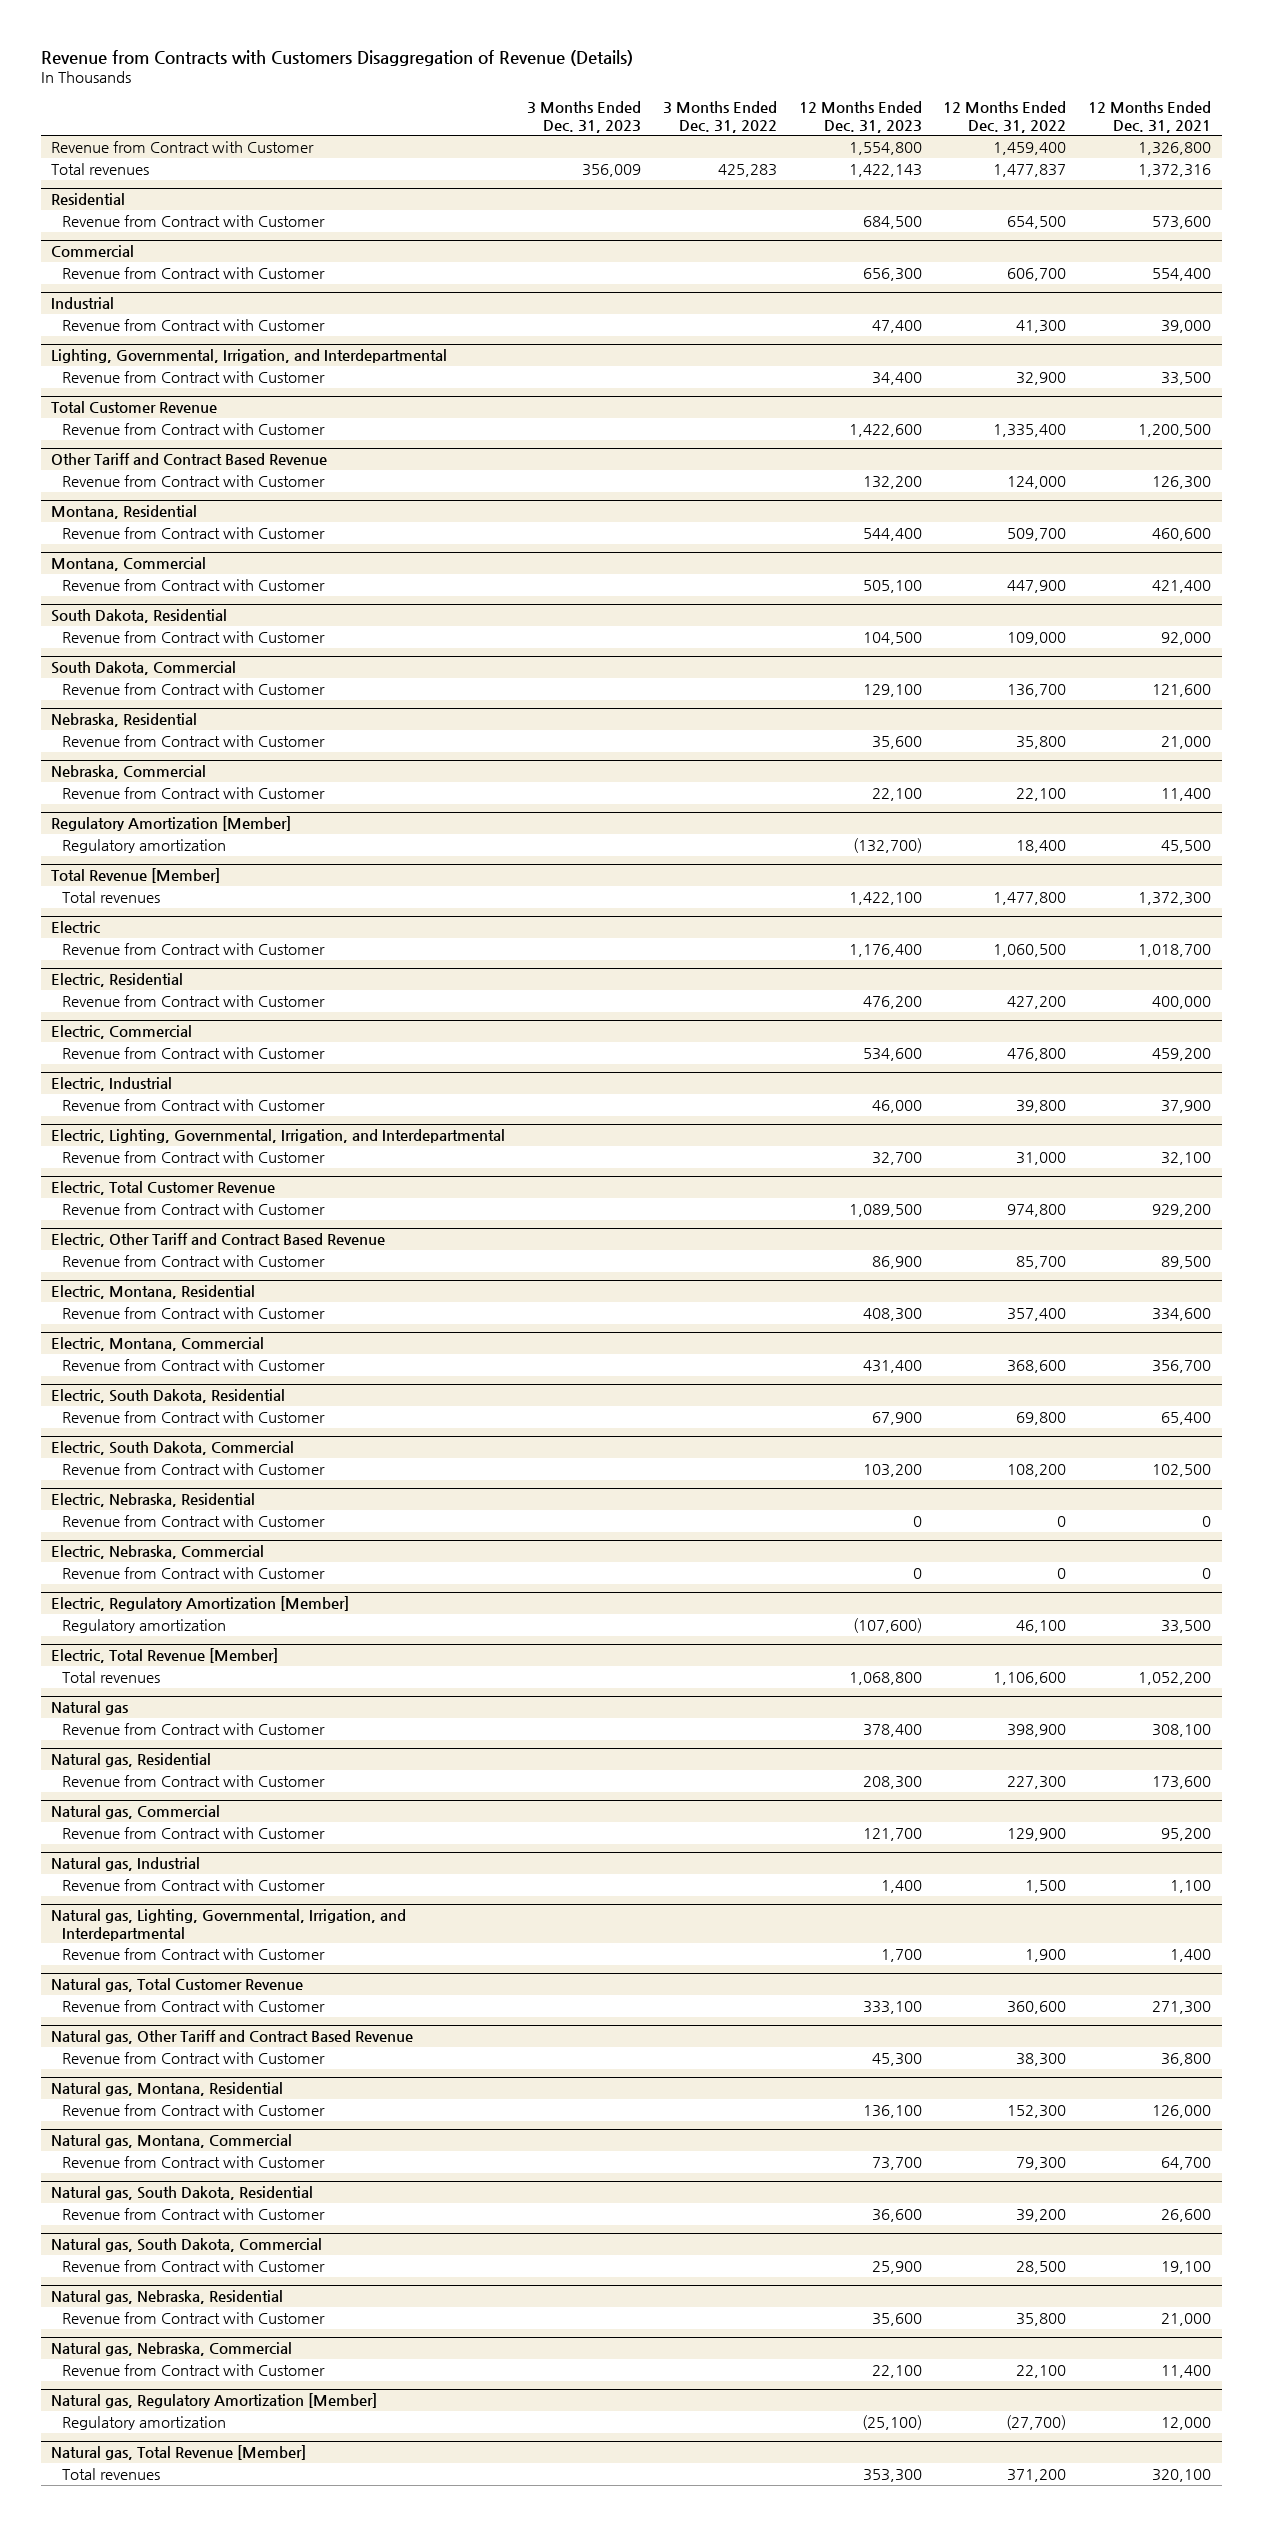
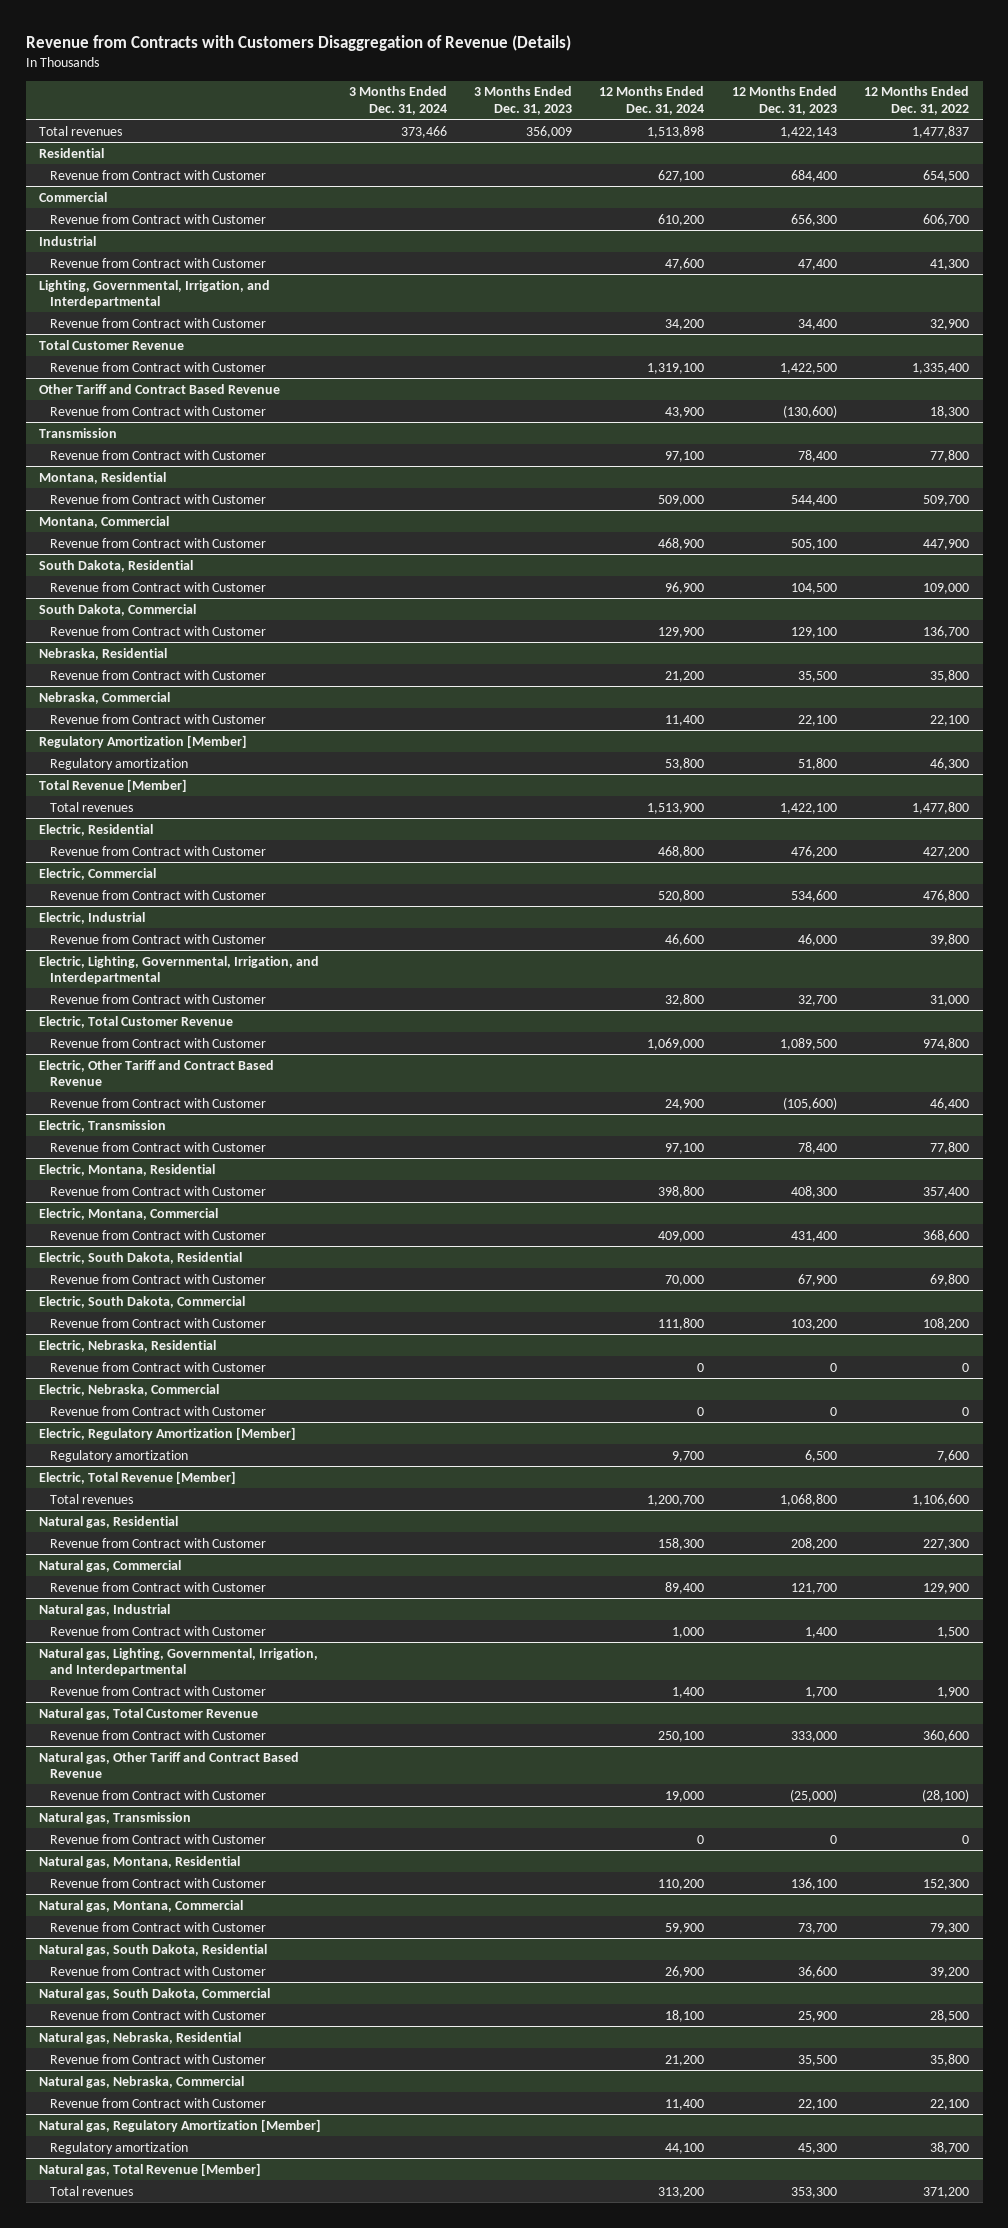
- | 3 Months Ended Dec. 31, 2023 | 3 Months Ended Dec. 31, 2022 | 12 Months Ended Dec. 31, 2023 | 12 Months Ended Dec. 31, 2022 | 12 Months Ended Dec. 31, 2021
+ | 3 Months Ended Dec. 31, 2024 | 3 Months Ended Dec. 31, 2023 | 12 Months Ended Dec. 31, 2024 | 12 Months Ended Dec. 31, 2023 | 12 Months Ended Dec. 31, 2022
- Revenue from Contract with Customer | | | 1,554,800 | 1,459,400 | 1,326,800
@ Residential
- Revenue from Contract with Customer | | | 684,500 | 654,500 | 573,600
+ Revenue from Contract with Customer | | | 627,100 | 684,400 | 654,500
@ Total Customer Revenue
- Revenue from Contract with Customer | | | 1,422,600 | 1,335,400 | 1,200,500
+ Revenue from Contract with Customer | | | 1,319,100 | 1,422,500 | 1,335,400
@ Other Tariff and Contract Based Revenue
- Revenue from Contract with Customer | | | 132,200 | 124,000 | 126,300
+ Revenue from Contract with Customer | | | 43,900 | (130,600) | 18,300
+ Transmission
+ Revenue from Contract with Customer | | | 97,100 | 78,400 | 77,800
@ Nebraska, Residential
- Revenue from Contract with Customer | | | 35,600 | 35,800 | 21,000
+ Revenue from Contract with Customer | | | 21,200 | 35,500 | 35,800
@ Regulatory Amortization [Member]
- Regulatory amortization | | | (132,700) | 18,400 | 45,500
+ Regulatory amortization | | | 53,800 | 51,800 | 46,300
- Electric
- Revenue from Contract with Customer | | | 1,176,400 | 1,060,500 | 1,018,700
@ Electric, Other Tariff and Contract Based Revenue
- Revenue from Contract with Customer | | | 86,900 | 85,700 | 89,500
+ Revenue from Contract with Customer | | | 24,900 | (105,600) | 46,400
+ Electric, Transmission
+ Revenue from Contract with Customer | | | 97,100 | 78,400 | 77,800
@ Electric, Regulatory Amortization [Member]
- Regulatory amortization | | | (107,600) | 46,100 | 33,500
+ Regulatory amortization | | | 9,700 | 6,500 | 7,600
- Natural gas
- Revenue from Contract with Customer | | | 378,400 | 398,900 | 308,100
@ Natural gas, Residential
- Revenue from Contract with Customer | | | 208,300 | 227,300 | 173,600
+ Revenue from Contract with Customer | | | 158,300 | 208,200 | 227,300
@ Natural gas, Total Customer Revenue
- Revenue from Contract with Customer | | | 333,100 | 360,600 | 271,300
+ Revenue from Contract with Customer | | | 250,100 | 333,000 | 360,600
@ Natural gas, Other Tariff and Contract Based Revenue
- Revenue from Contract with Customer | | | 45,300 | 38,300 | 36,800
+ Revenue from Contract with Customer | | | 19,000 | (25,000) | (28,100)
+ Natural gas, Transmission
+ Revenue from Contract with Customer | | | 0 | 0 | 0
@ Natural gas, Nebraska, Residential
- Revenue from Contract with Customer | | | 35,600 | 35,800 | 21,000
+ Revenue from Contract with Customer | | | 21,200 | 35,500 | 35,800
@ Natural gas, Regulatory Amortization [Member]
- Regulatory amortization | | | (25,100) | (27,700) | 12,000
+ Regulatory amortization | | | 44,100 | 45,300 | 38,700

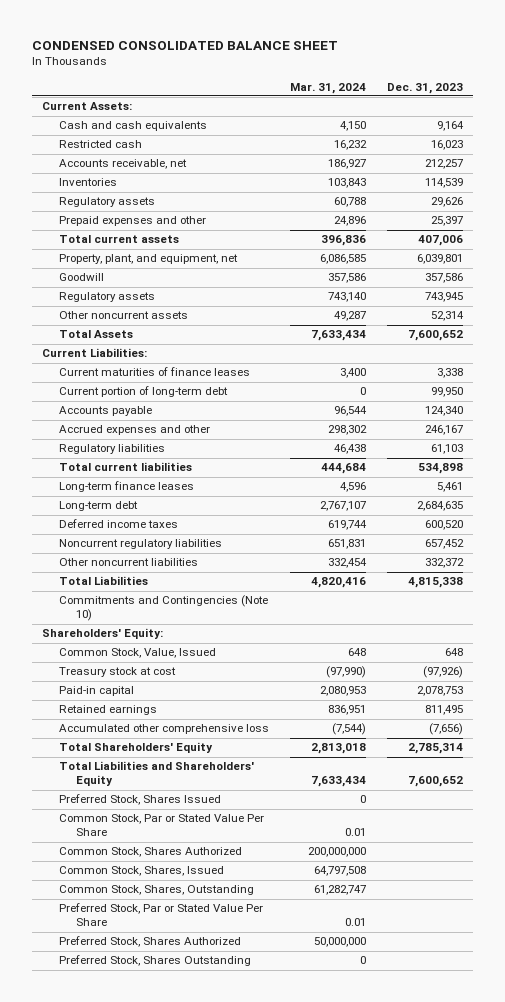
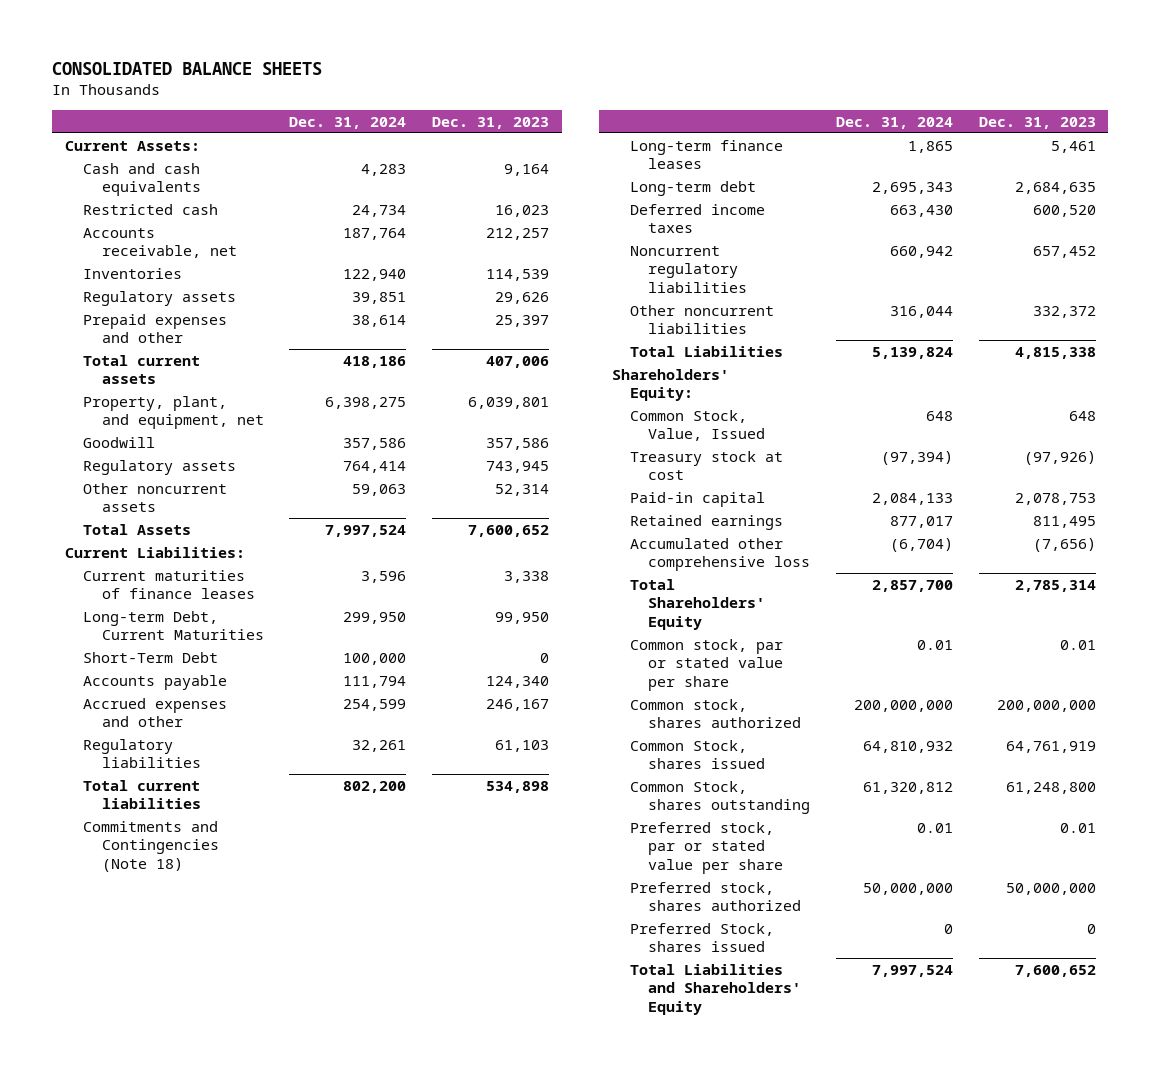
- CONDENSED CONSOLIDATED BALANCE SHEET
+ CONSOLIDATED BALANCE SHEETS
- | Mar. 31, 2024 | Dec. 31, 2023
+ | Dec. 31, 2024 | Dec. 31, 2023
- Current portion of long-term debt | 0 | 99,950
+ Long-term Debt, Current Maturities | 299,950 | 99,950
+ Short-Term Debt | 100,000 | 0
+ Commitments and Contingencies (Note 18)
- Commitments and Contingencies (Note 10)
+ Common stock, par or stated value per share | 0.01 | 0.01
+ Common stock, shares authorized | 200,000,000 | 200,000,000
+ Common Stock, shares issued | 64,810,932 | 64,761,919
+ Common Stock, shares outstanding | 61,320,812 | 61,248,800
+ Preferred stock, par or stated value per share | 0.01 | 0.01
+ Preferred stock, shares authorized | 50,000,000 | 50,000,000
+ Preferred Stock, shares issued | 0 | 0
- Preferred Stock, Shares Issued | 0 |
- Common Stock, Par or Stated Value Per Share | 0.01 |
- Common Stock, Shares Authorized | 200,000,000 |
- Common Stock, Shares, Issued | 64,797,508 |
- Common Stock, Shares, Outstanding | 61,282,747 |
- Preferred Stock, Par or Stated Value Per Share | 0.01 |
- Preferred Stock, Shares Authorized | 50,000,000 |
- Preferred Stock, Shares Outstanding | 0 |

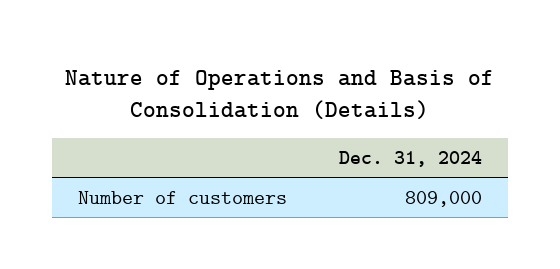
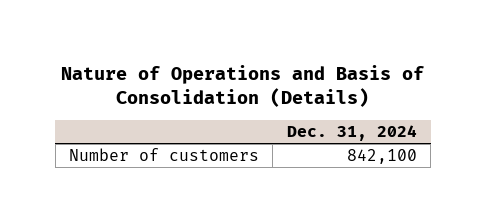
- Number of customers | 809,000
+ Number of customers | 842,100

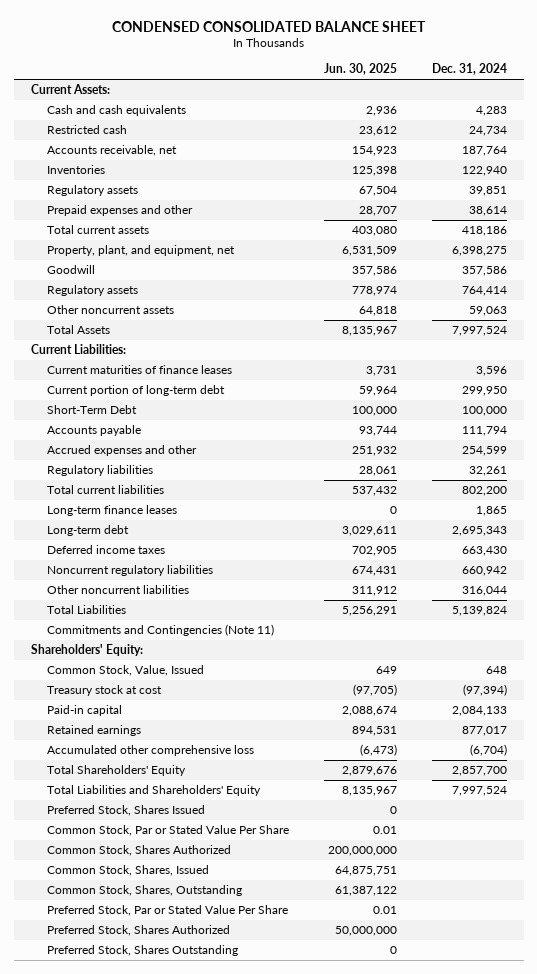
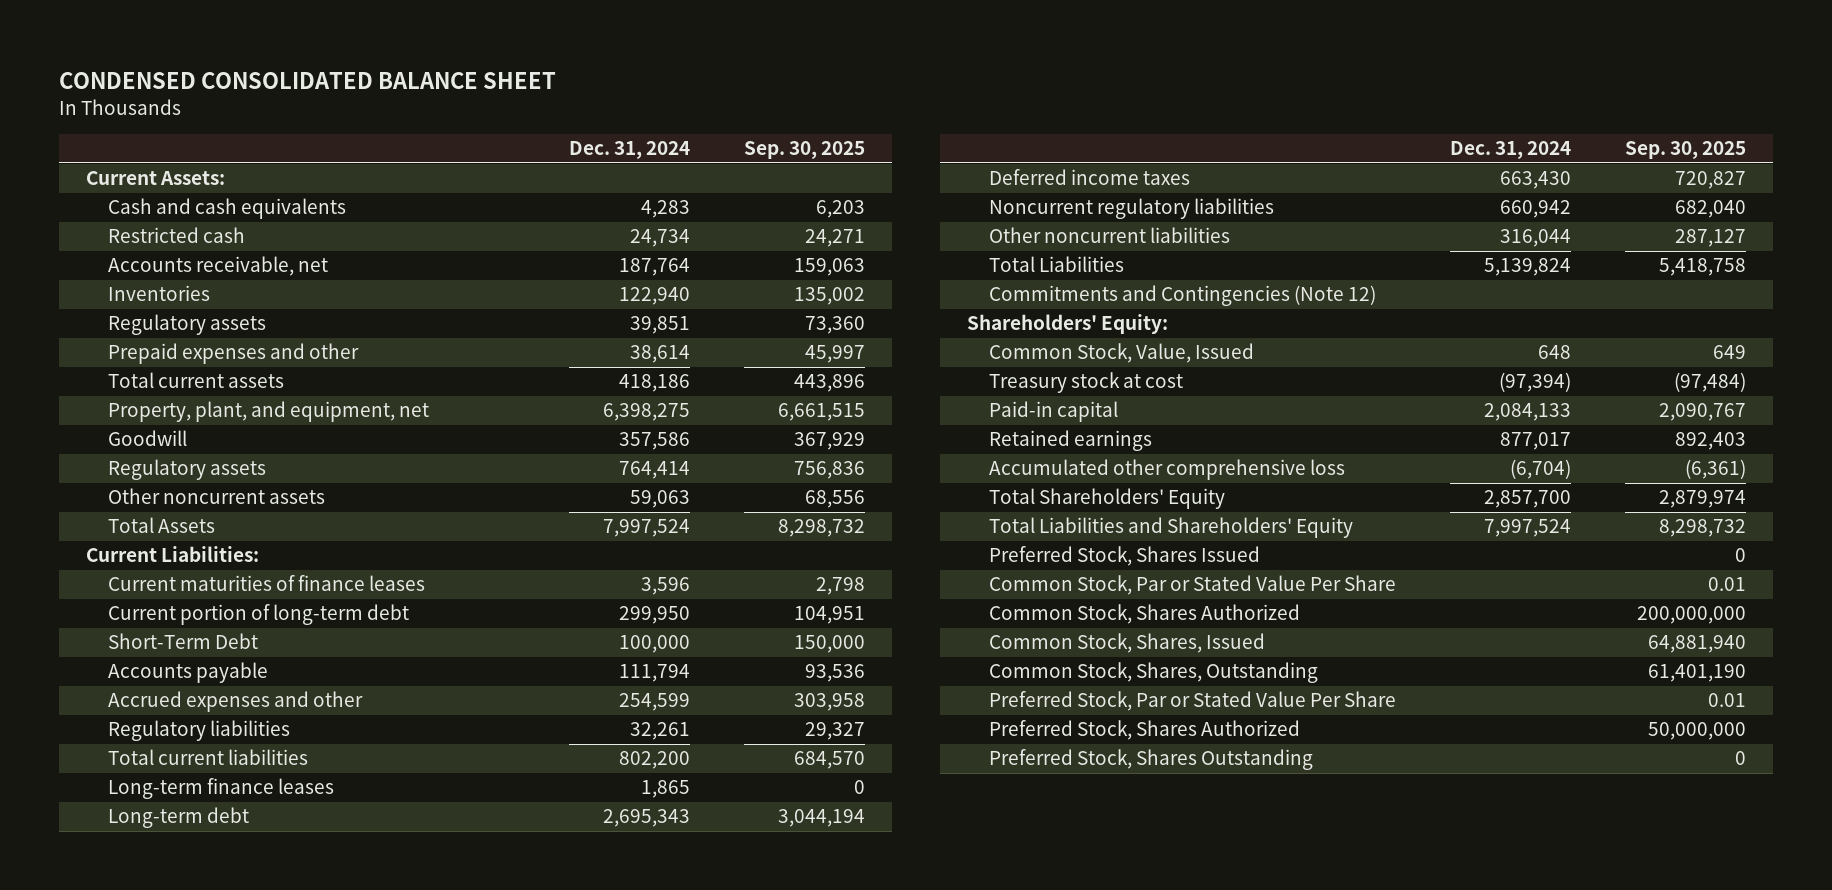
- | Jun. 30, 2025 | Dec. 31, 2024
+ | Dec. 31, 2024 | Sep. 30, 2025
- Commitments and Contingencies (Note 11)
+ Commitments and Contingencies (Note 12)

